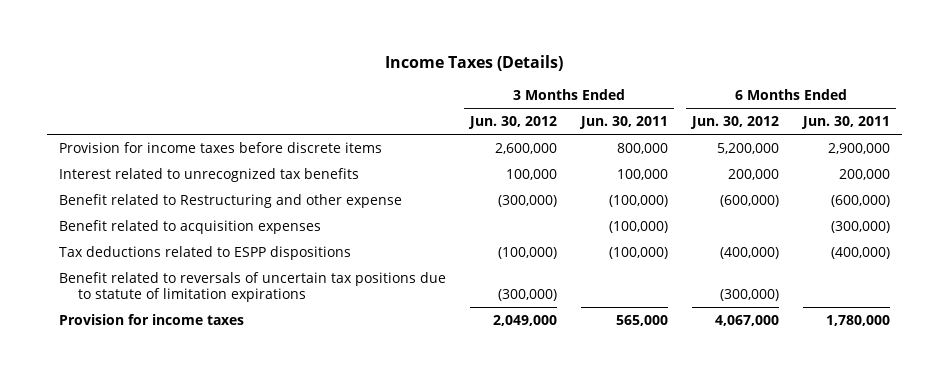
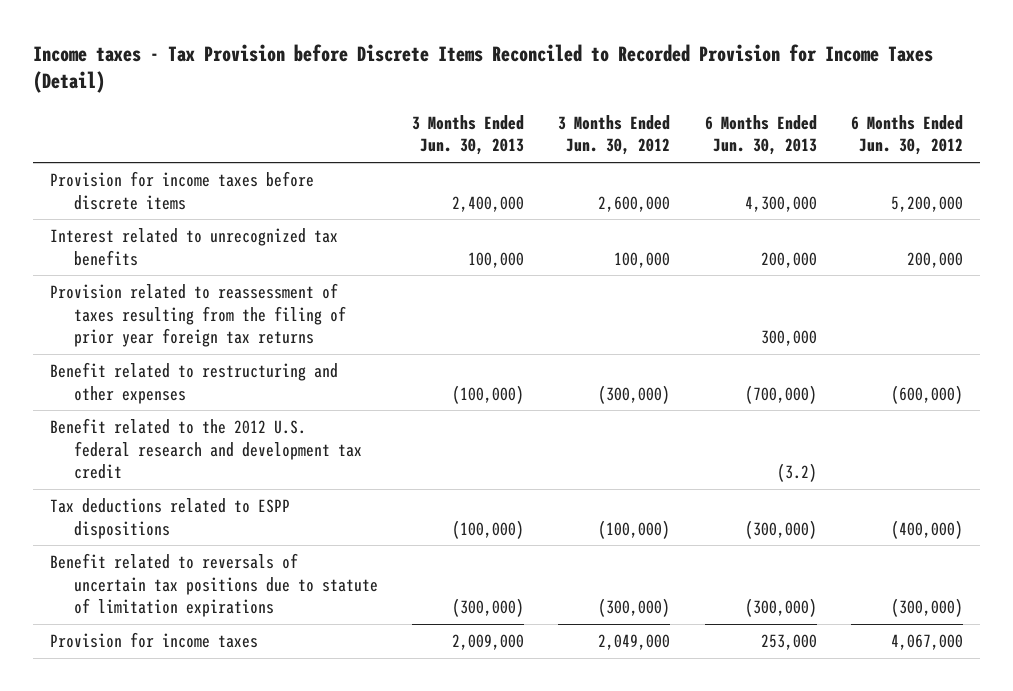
- Income Taxes (Details)
+ Income taxes - Tax Provision before Discrete Items Reconciled to Recorded Provision for Income Taxes (Detail)
- | 3 Months Ended Jun. 30, 2012 | 3 Months Ended Jun. 30, 2011 | 6 Months Ended Jun. 30, 2012 | 6 Months Ended Jun. 30, 2011
+ | 3 Months Ended Jun. 30, 2013 | 3 Months Ended Jun. 30, 2012 | 6 Months Ended Jun. 30, 2013 | 6 Months Ended Jun. 30, 2012
- Benefit related to Restructuring and other expense | (300,000) | (100,000) | (600,000) | (600,000)
- Benefit related to acquisition expenses | | (100,000) | | (300,000)
+ Provision related to reassessment of taxes resulting from the filing of prior year foreign tax returns | | | 300,000 |
+ Benefit related to restructuring and other expenses | (100,000) | (300,000) | (700,000) | (600,000)
+ Benefit related to the 2012 U.S. federal research and development tax credit | | | (3.2) |

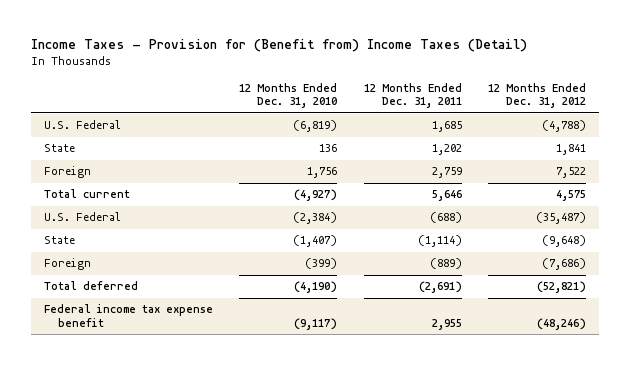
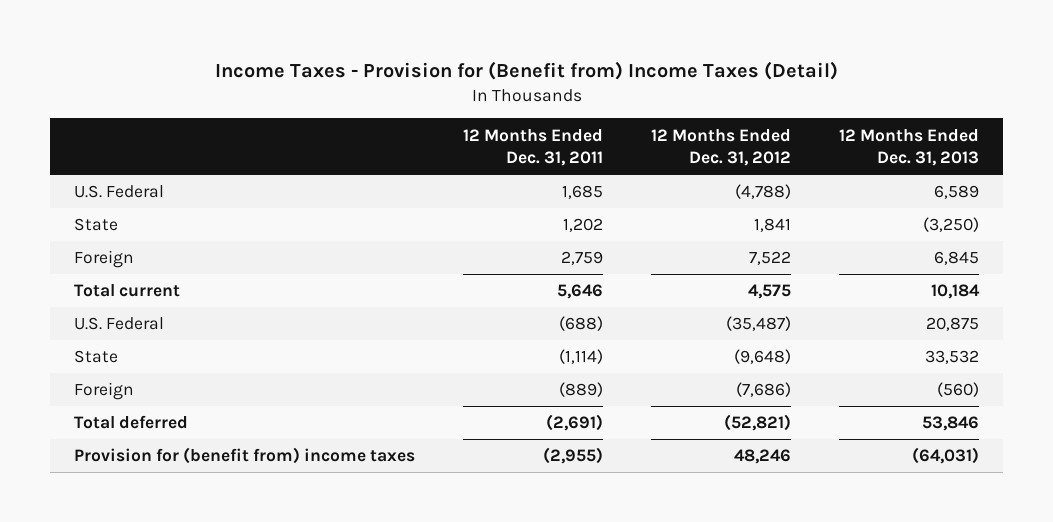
- | 12 Months Ended Dec. 31, 2010 | 12 Months Ended Dec. 31, 2011 | 12 Months Ended Dec. 31, 2012
+ | 12 Months Ended Dec. 31, 2011 | 12 Months Ended Dec. 31, 2012 | 12 Months Ended Dec. 31, 2013
- Federal income tax expense benefit | (9,117) | 2,955 | (48,246)
+ Provision for (benefit from) income taxes | (2,955) | 48,246 | (64,031)

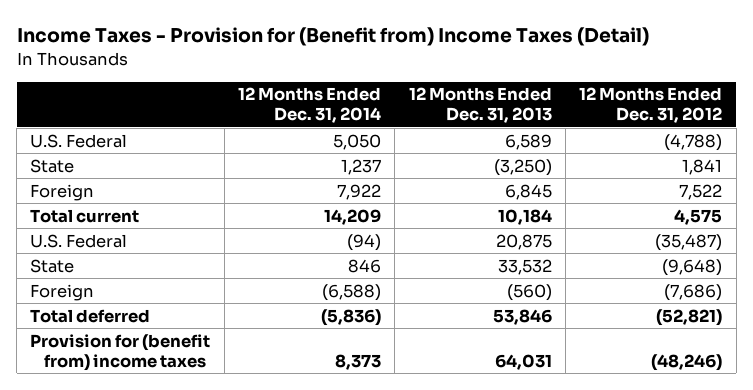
- | 12 Months Ended Dec. 31, 2011 | 12 Months Ended Dec. 31, 2012 | 12 Months Ended Dec. 31, 2013
+ | 12 Months Ended Dec. 31, 2014 | 12 Months Ended Dec. 31, 2013 | 12 Months Ended Dec. 31, 2012
- Provision for (benefit from) income taxes | (2,955) | 48,246 | (64,031)
+ Provision for (benefit from) income taxes | 8,373 | 64,031 | (48,246)

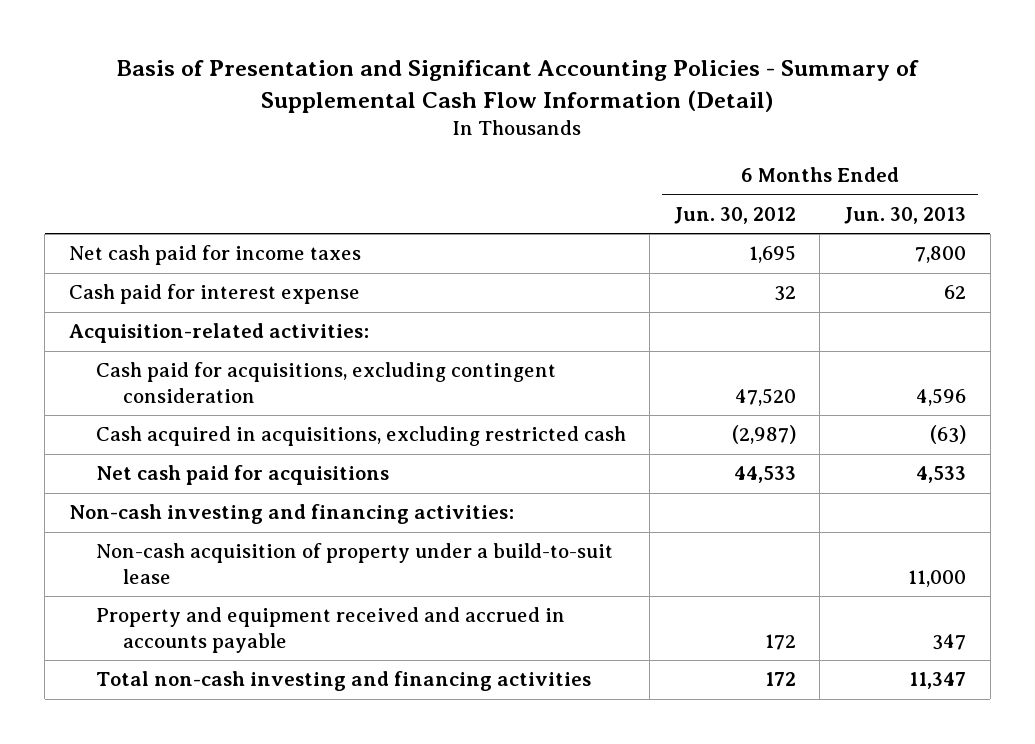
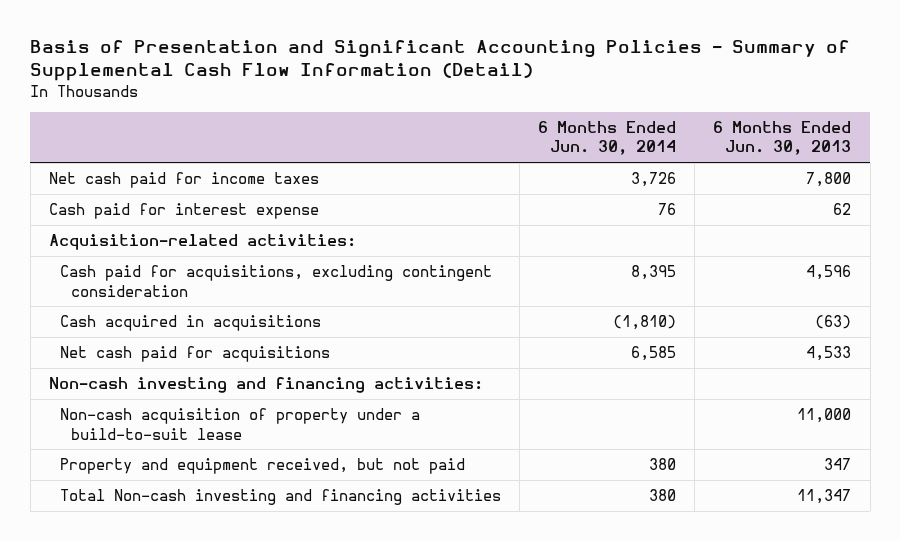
- | 6 Months Ended Jun. 30, 2012 | 6 Months Ended Jun. 30, 2013
+ | 6 Months Ended Jun. 30, 2014 | 6 Months Ended Jun. 30, 2013
- Cash acquired in acquisitions, excluding restricted cash | (2,987) | (63)
+ Cash acquired in acquisitions | (1,810) | (63)
- Property and equipment received and accrued in accounts payable | 172 | 347
- Total non-cash investing and financing activities | 172 | 11,347
+ Property and equipment received, but not paid | 380 | 347
+ Total Non-cash investing and financing activities | 380 | 11,347

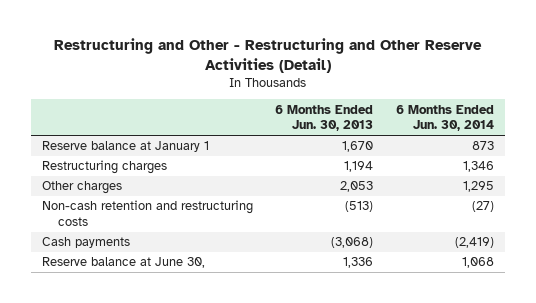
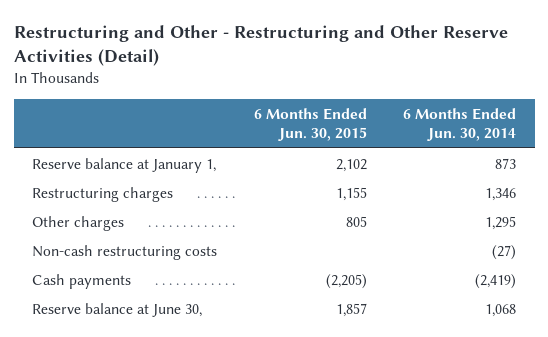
- | 6 Months Ended Jun. 30, 2013 | 6 Months Ended Jun. 30, 2014
+ | 6 Months Ended Jun. 30, 2015 | 6 Months Ended Jun. 30, 2014
- Reserve balance at January 1 | 1,670 | 873
+ Reserve balance at January 1, | 2,102 | 873
- Non-cash retention and restructuring costs | (513) | (27)
+ Non-cash restructuring costs | | (27)

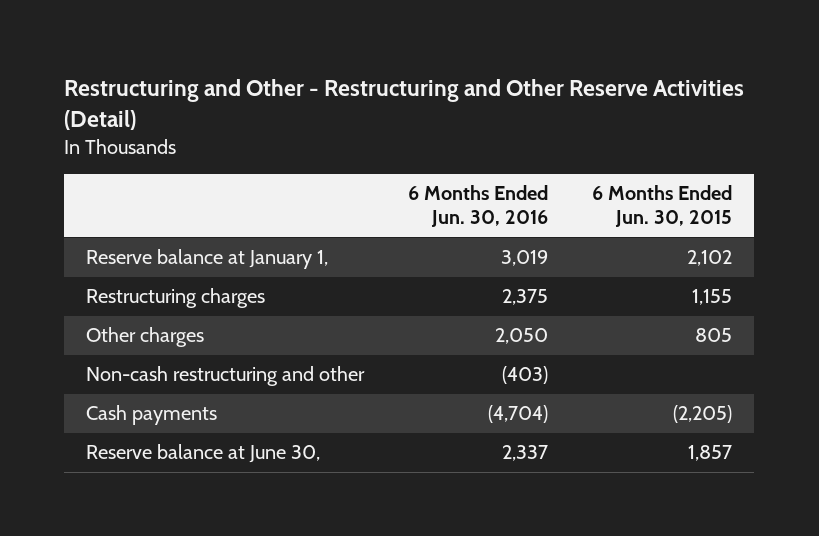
- | 6 Months Ended Jun. 30, 2015 | 6 Months Ended Jun. 30, 2014
+ | 6 Months Ended Jun. 30, 2016 | 6 Months Ended Jun. 30, 2015
- Non-cash restructuring costs | | (27)
+ Non-cash restructuring and other | (403) |

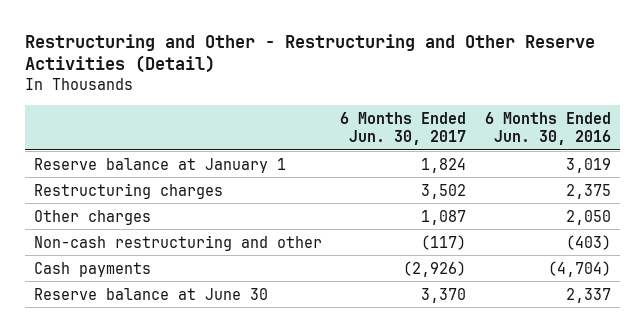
- | 6 Months Ended Jun. 30, 2016 | 6 Months Ended Jun. 30, 2015
+ | 6 Months Ended Jun. 30, 2017 | 6 Months Ended Jun. 30, 2016
- Reserve balance at January 1, | 3,019 | 2,102
+ Reserve balance at January 1 | 1,824 | 3,019
- Reserve balance at June 30, | 2,337 | 1,857
+ Reserve balance at June 30 | 3,370 | 2,337

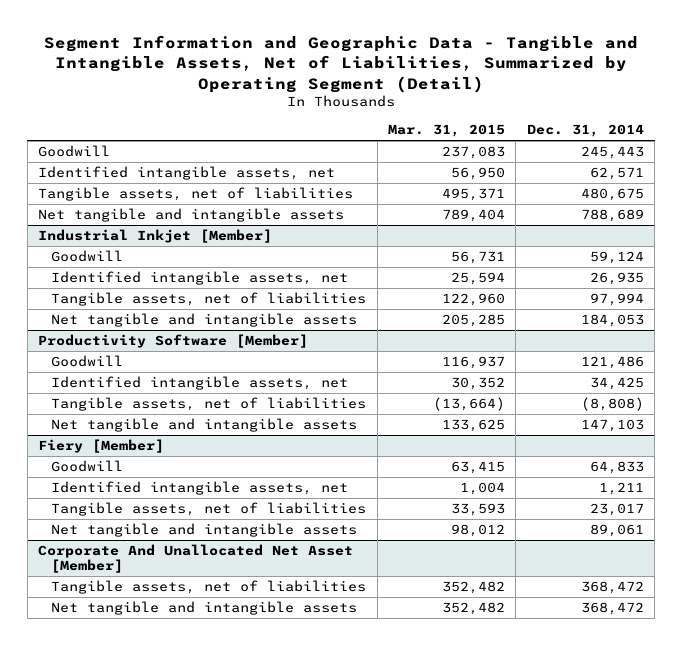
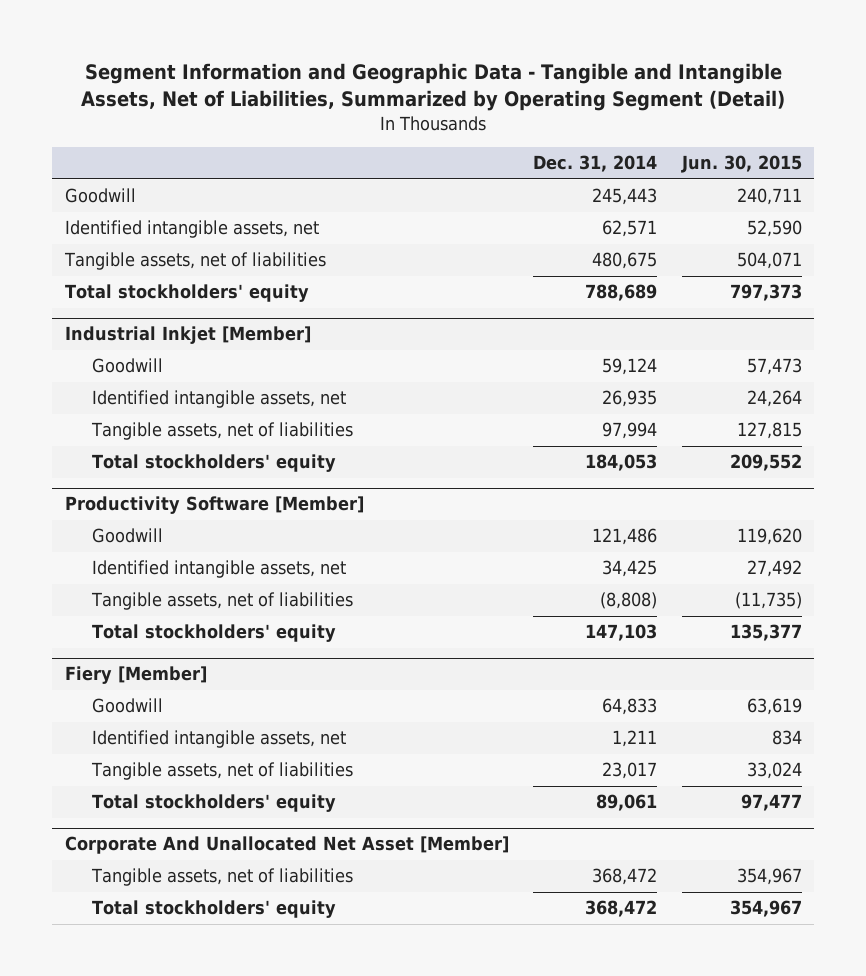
- | Mar. 31, 2015 | Dec. 31, 2014
+ | Dec. 31, 2014 | Jun. 30, 2015
- Net tangible and intangible assets | 789,404 | 788,689
+ Total stockholders' equity | 788,689 | 797,373
@ Industrial Inkjet [Member]
- Net tangible and intangible assets | 205,285 | 184,053
+ Total stockholders' equity | 184,053 | 209,552
@ Productivity Software [Member]
- Net tangible and intangible assets | 133,625 | 147,103
+ Total stockholders' equity | 147,103 | 135,377
@ Fiery [Member]
- Net tangible and intangible assets | 98,012 | 89,061
+ Total stockholders' equity | 89,061 | 97,477
@ Corporate And Unallocated Net Asset [Member]
- Net tangible and intangible assets | 352,482 | 368,472
+ Total stockholders' equity | 368,472 | 354,967

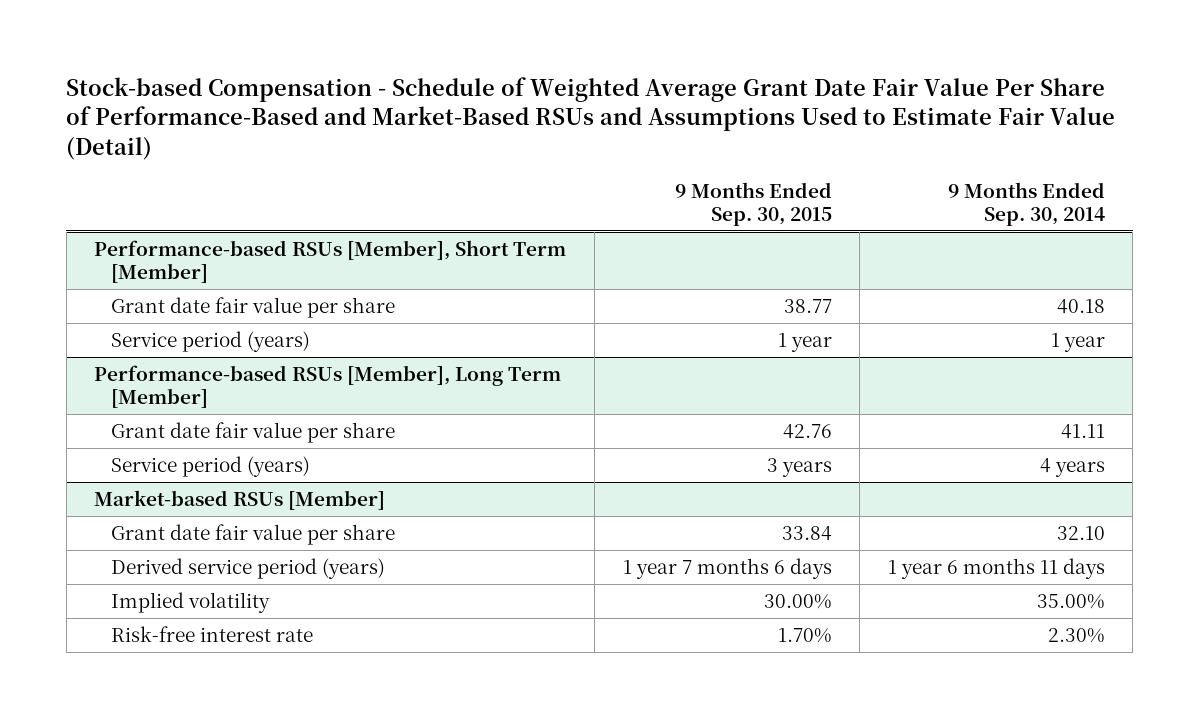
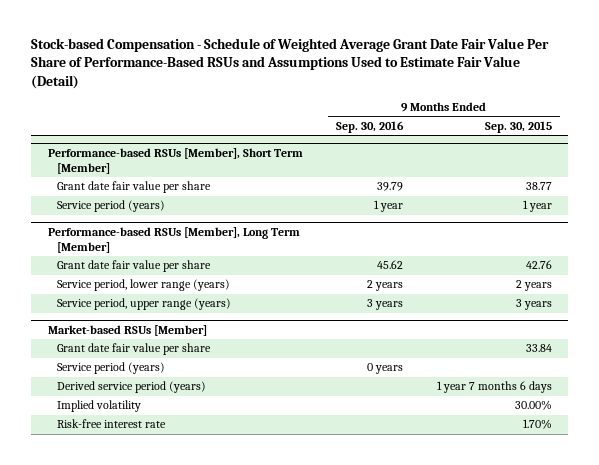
- Stock-based Compensation - Schedule of Weighted Average Grant Date Fair Value Per Share of Performance-Based and Market-Based RSUs and Assumptions Used to Estimate Fair Value (Detail)
+ Stock-based Compensation - Schedule of Weighted Average Grant Date Fair Value Per Share of Performance-Based RSUs and Assumptions Used to Estimate Fair Value (Detail)
- | 9 Months Ended Sep. 30, 2015 | 9 Months Ended Sep. 30, 2014
+ | 9 Months Ended Sep. 30, 2016 | 9 Months Ended Sep. 30, 2015
@ Performance-based RSUs [Member], Long Term [Member]
- Service period (years) | 3 years | 4 years
+ Service period, lower range (years) | 2 years | 2 years
+ Service period, upper range (years) | 3 years | 3 years
@ Market-based RSUs [Member]
+ Service period (years) | 0 years |

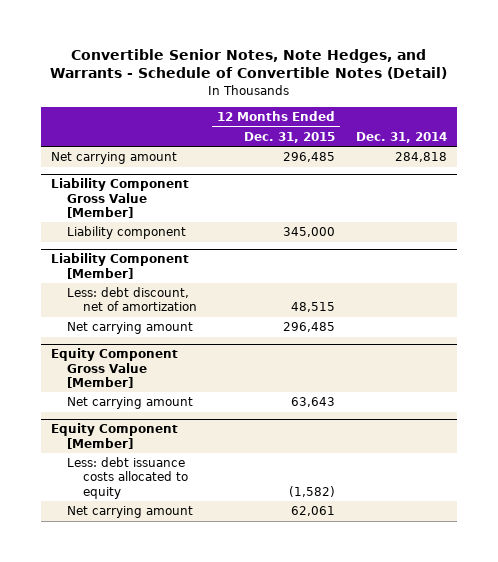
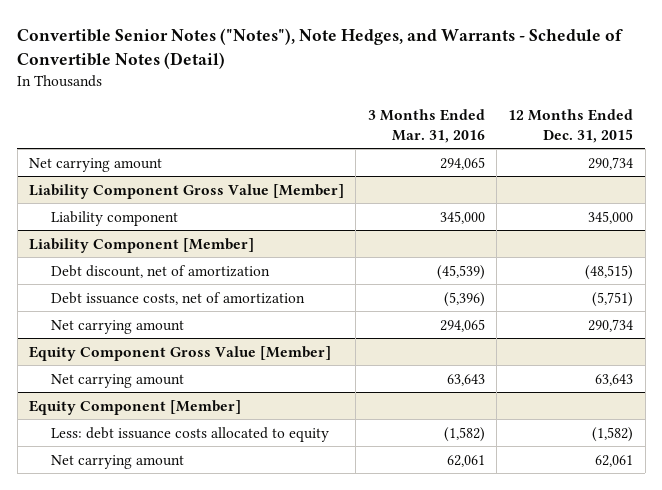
- Convertible Senior Notes, Note Hedges, and Warrants - Schedule of Convertible Notes (Detail)
+ Convertible Senior Notes ("Notes"), Note Hedges, and Warrants - Schedule of Convertible Notes (Detail)
- | 12 Months Ended Dec. 31, 2015 | Dec. 31, 2014
+ | 3 Months Ended Mar. 31, 2016 | 12 Months Ended Dec. 31, 2015
- Net carrying amount | 296,485 | 284,818
+ Net carrying amount | 294,065 | 290,734
@ Liability Component [Member]
- Less: debt discount, net of amortization | 48,515 |
- Net carrying amount | 296,485 |
+ Debt discount, net of amortization | (45,539) | (48,515)
+ Debt issuance costs, net of amortization | (5,396) | (5,751)
+ Net carrying amount | 294,065 | 290,734

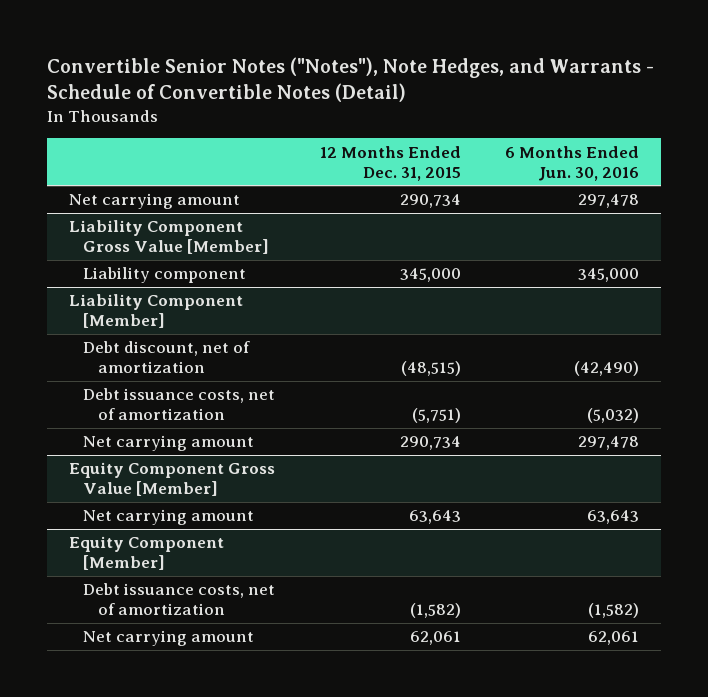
- | 3 Months Ended Mar. 31, 2016 | 12 Months Ended Dec. 31, 2015
+ | 12 Months Ended Dec. 31, 2015 | 6 Months Ended Jun. 30, 2016
@ Equity Component [Member]
- Less: debt issuance costs allocated to equity | (1,582) | (1,582)
+ Debt issuance costs, net of amortization | (1,582) | (1,582)

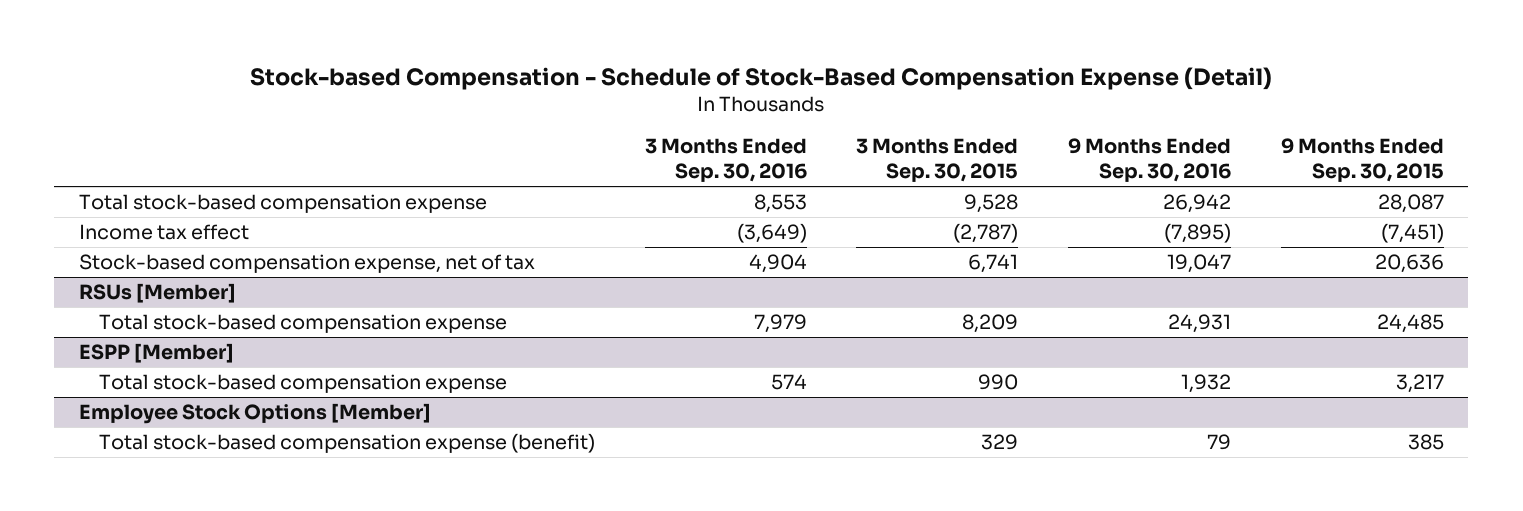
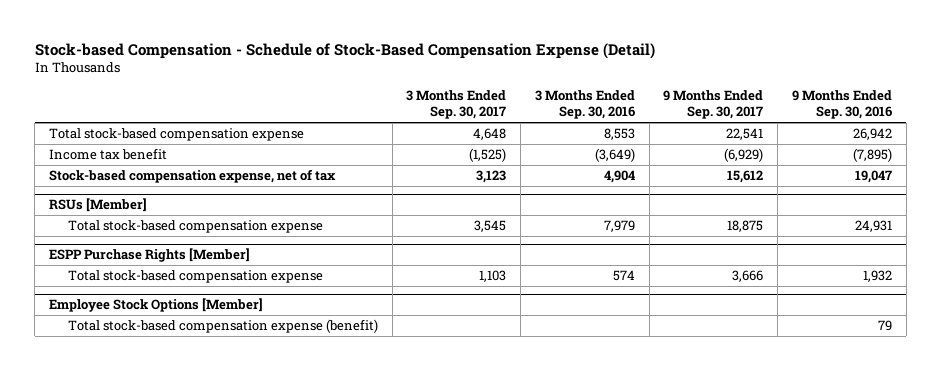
- | 3 Months Ended Sep. 30, 2016 | 3 Months Ended Sep. 30, 2015 | 9 Months Ended Sep. 30, 2016 | 9 Months Ended Sep. 30, 2015
+ | 3 Months Ended Sep. 30, 2017 | 3 Months Ended Sep. 30, 2016 | 9 Months Ended Sep. 30, 2017 | 9 Months Ended Sep. 30, 2016
- Income tax effect | (3,649) | (2,787) | (7,895) | (7,451)
+ Income tax benefit | (1,525) | (3,649) | (6,929) | (7,895)
- ESPP [Member]
+ ESPP Purchase Rights [Member]

